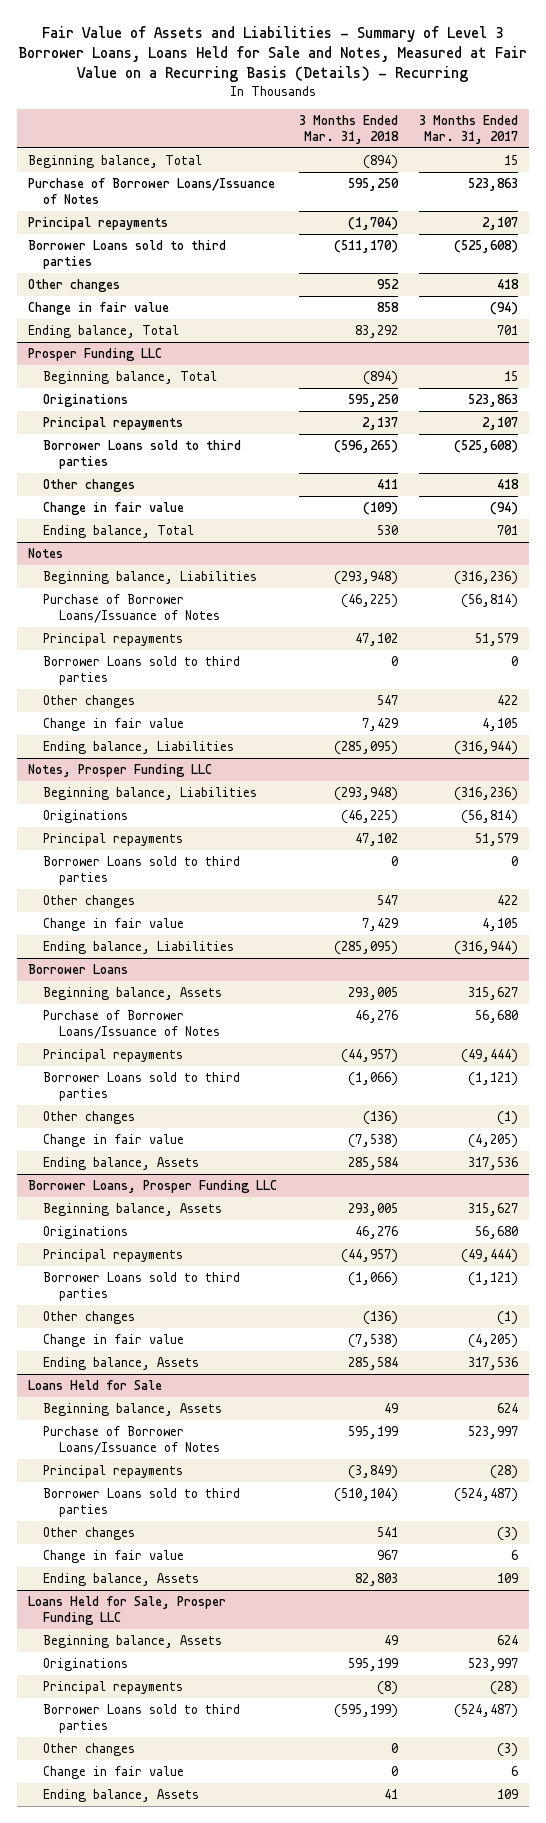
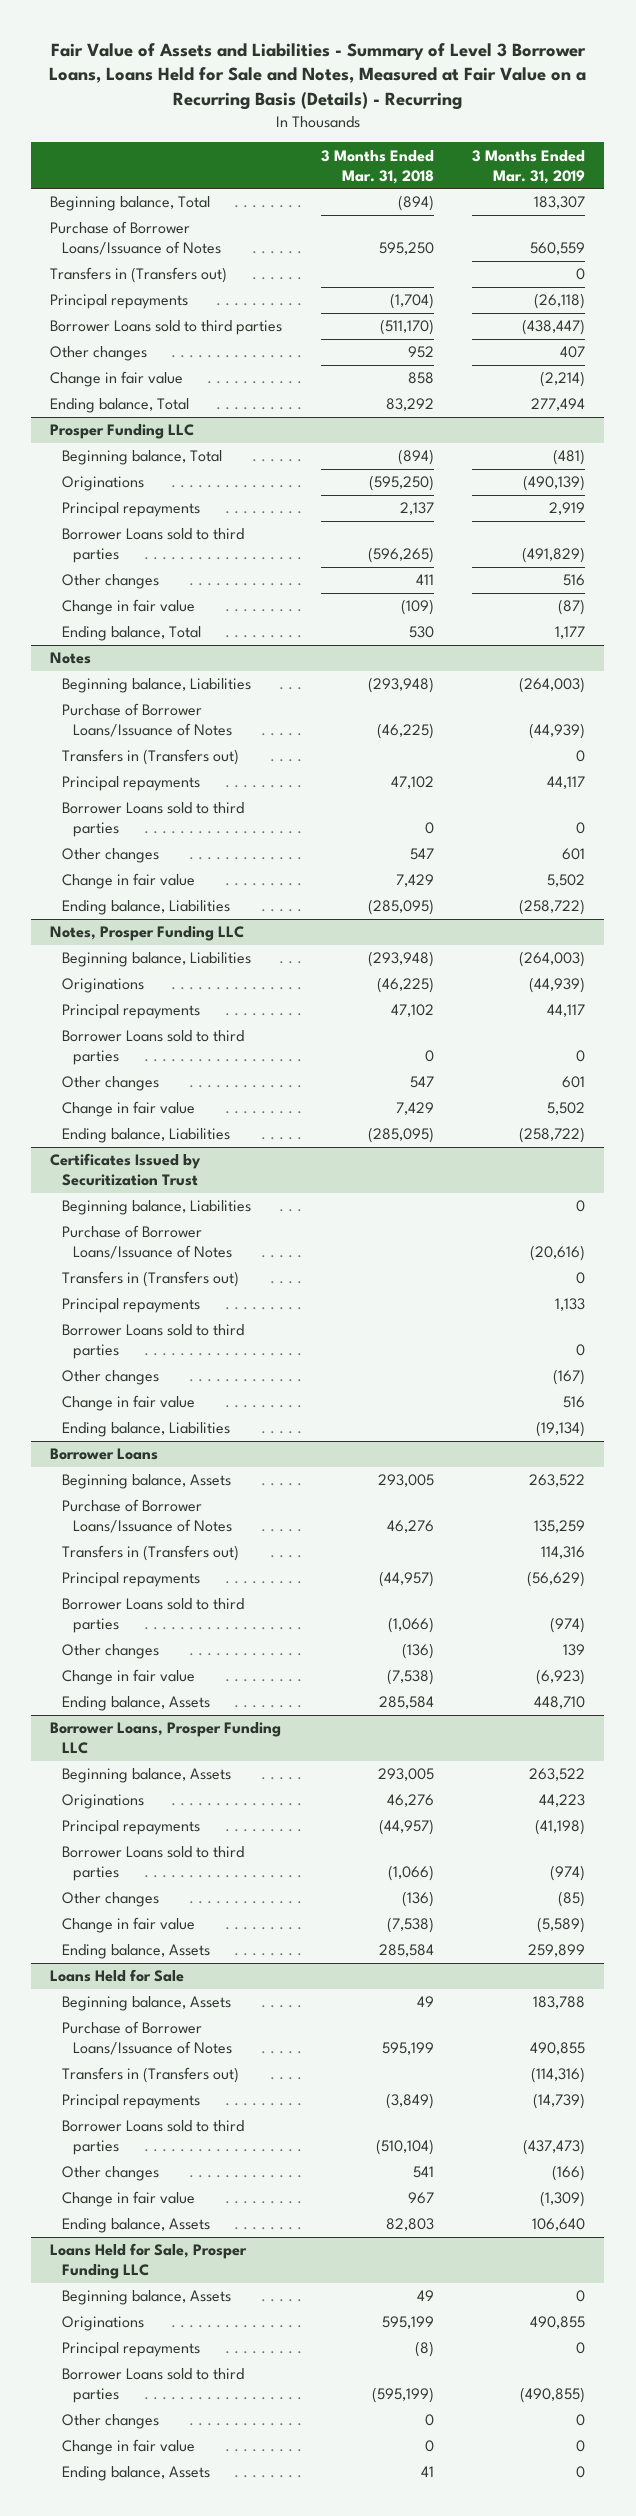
- | 3 Months Ended Mar. 31, 2018 | 3 Months Ended Mar. 31, 2017
+ | 3 Months Ended Mar. 31, 2018 | 3 Months Ended Mar. 31, 2019
+ Transfers in (Transfers out) | | 0
@ Prosper Funding LLC
- Originations | 595,250 | 523,863
+ Originations | (595,250) | (490,139)
@ Notes
+ Transfers in (Transfers out) | | 0
+ Certificates Issued by Securitization Trust
+ Beginning balance, Liabilities | | 0
+ Purchase of Borrower Loans/Issuance of Notes | | (20,616)
+ Transfers in (Transfers out) | | 0
+ Principal repayments | | 1,133
+ Borrower Loans sold to third parties | | 0
+ Other changes | | (167)
+ Change in fair value | | 516
+ Ending balance, Liabilities | | (19,134)
@ Borrower Loans
+ Transfers in (Transfers out) | | 114,316
@ Loans Held for Sale
+ Transfers in (Transfers out) | | (114,316)

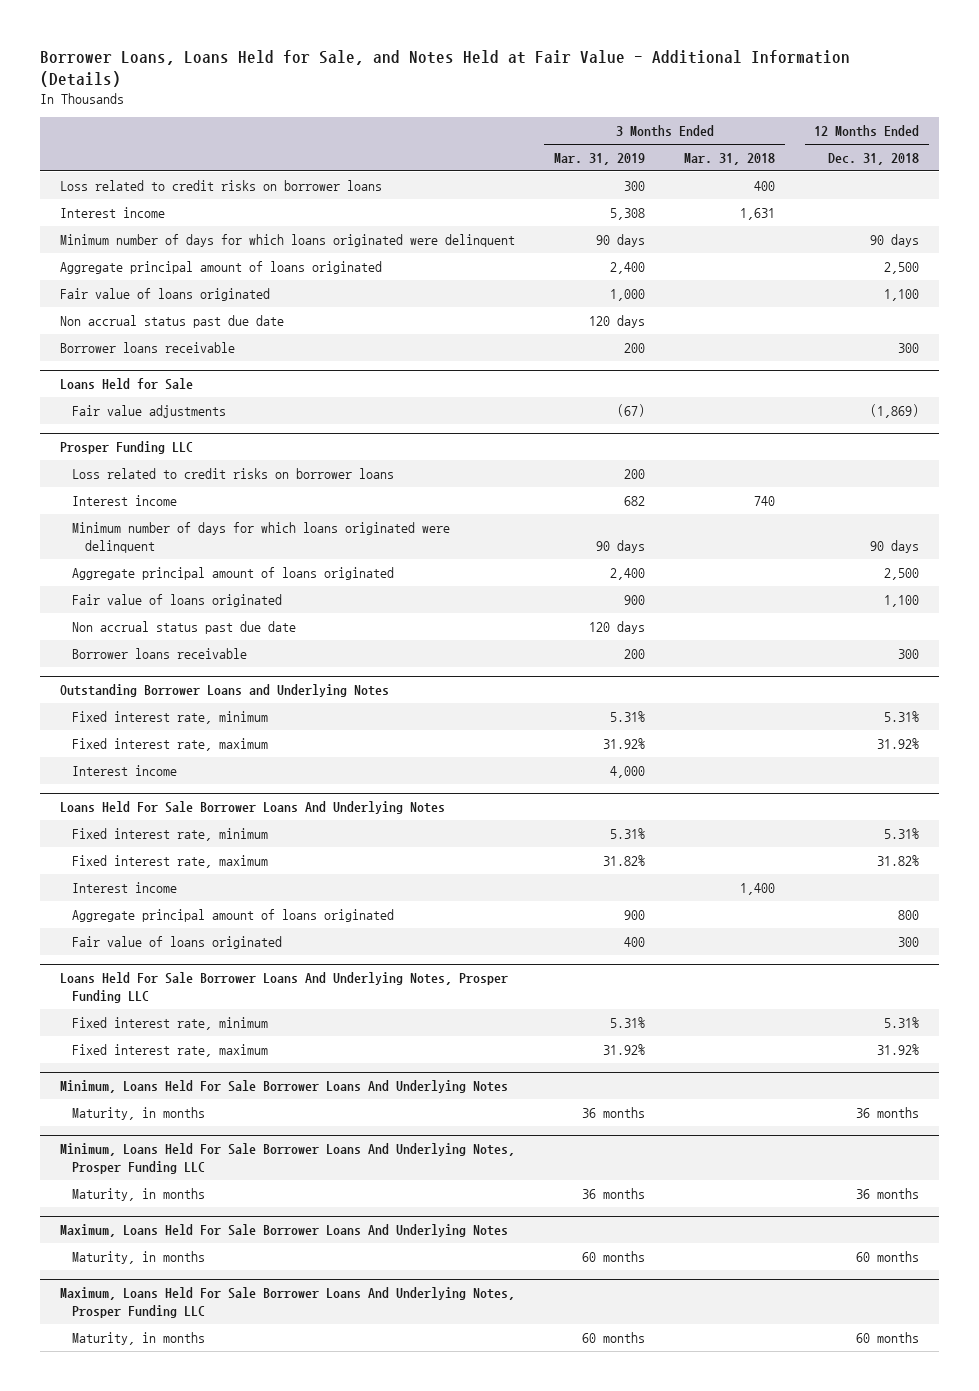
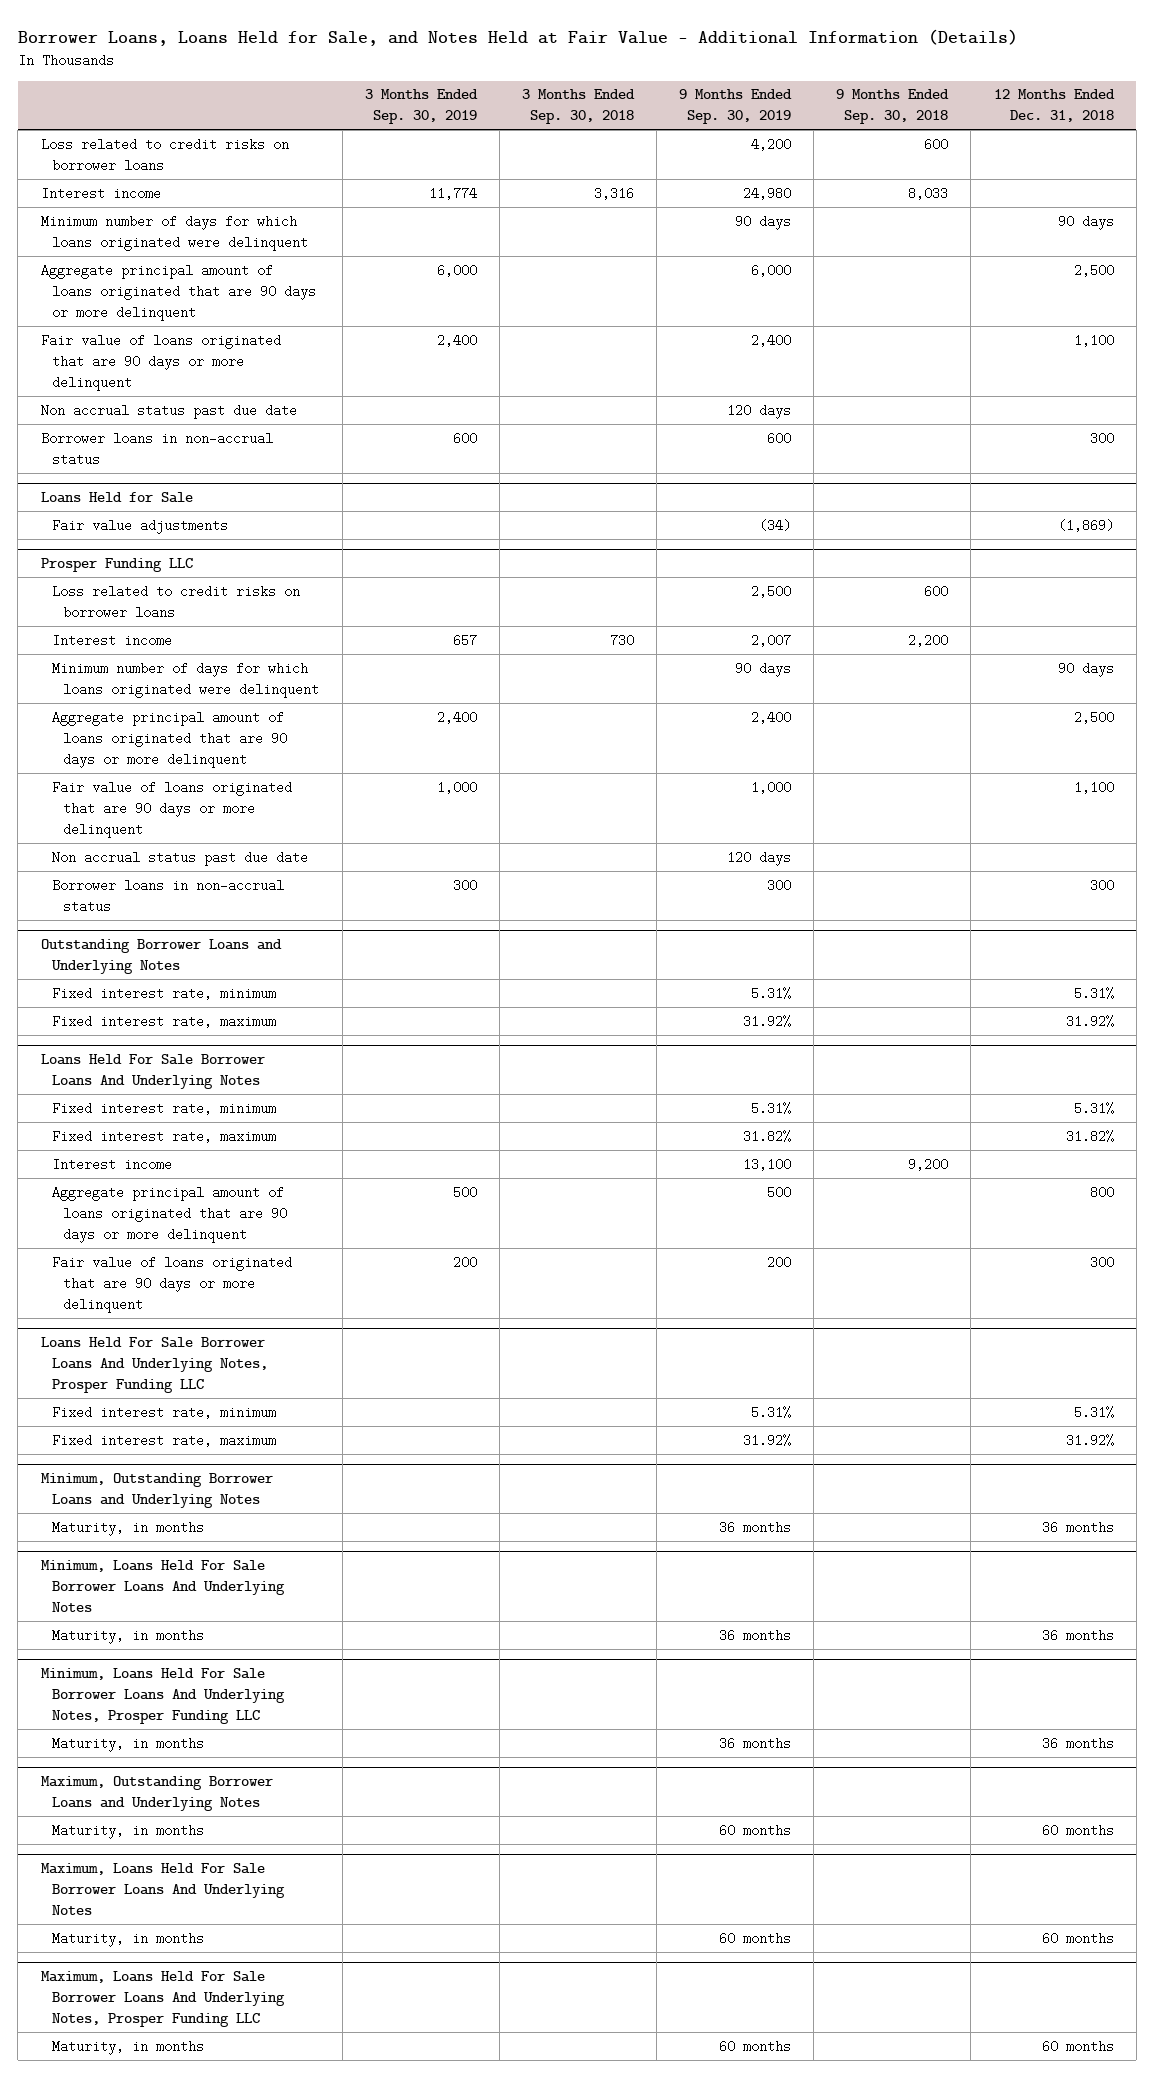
- | 3 Months Ended Mar. 31, 2019 | 3 Months Ended Mar. 31, 2018 | 12 Months Ended Dec. 31, 2018
+ | 3 Months Ended Sep. 30, 2019 | 3 Months Ended Sep. 30, 2018 | 9 Months Ended Sep. 30, 2019 | 9 Months Ended Sep. 30, 2018 | 12 Months Ended Dec. 31, 2018
- Aggregate principal amount of loans originated | 2,400 | | 2,500
- Fair value of loans originated | 1,000 | | 1,100
+ Aggregate principal amount of loans originated that are 90 days or more delinquent | 6,000 | | 6,000 | | 2,500
+ Fair value of loans originated that are 90 days or more delinquent | 2,400 | | 2,400 | | 1,100
- Borrower loans receivable | 200 | | 300
+ Borrower loans in non-accrual status | 600 | | 600 | | 300
@ Prosper Funding LLC
- Aggregate principal amount of loans originated | 2,400 | | 2,500
- Fair value of loans originated | 900 | | 1,100
+ Aggregate principal amount of loans originated that are 90 days or more delinquent | 2,400 | | 2,400 | | 2,500
+ Fair value of loans originated that are 90 days or more delinquent | 1,000 | | 1,000 | | 1,100
- Borrower loans receivable | 200 | | 300
+ Borrower loans in non-accrual status | 300 | | 300 | | 300
@ Outstanding Borrower Loans and Underlying Notes
- Interest income | 4,000 | |
@ Loans Held For Sale Borrower Loans And Underlying Notes
- Aggregate principal amount of loans originated | 900 | | 800
- Fair value of loans originated | 400 | | 300
+ Aggregate principal amount of loans originated that are 90 days or more delinquent | 500 | | 500 | | 800
+ Fair value of loans originated that are 90 days or more delinquent | 200 | | 200 | | 300
+ Minimum, Outstanding Borrower Loans and Underlying Notes
+ Maturity, in months | | | 36 months | | 36 months
+ Maximum, Outstanding Borrower Loans and Underlying Notes
+ Maturity, in months | | | 60 months | | 60 months

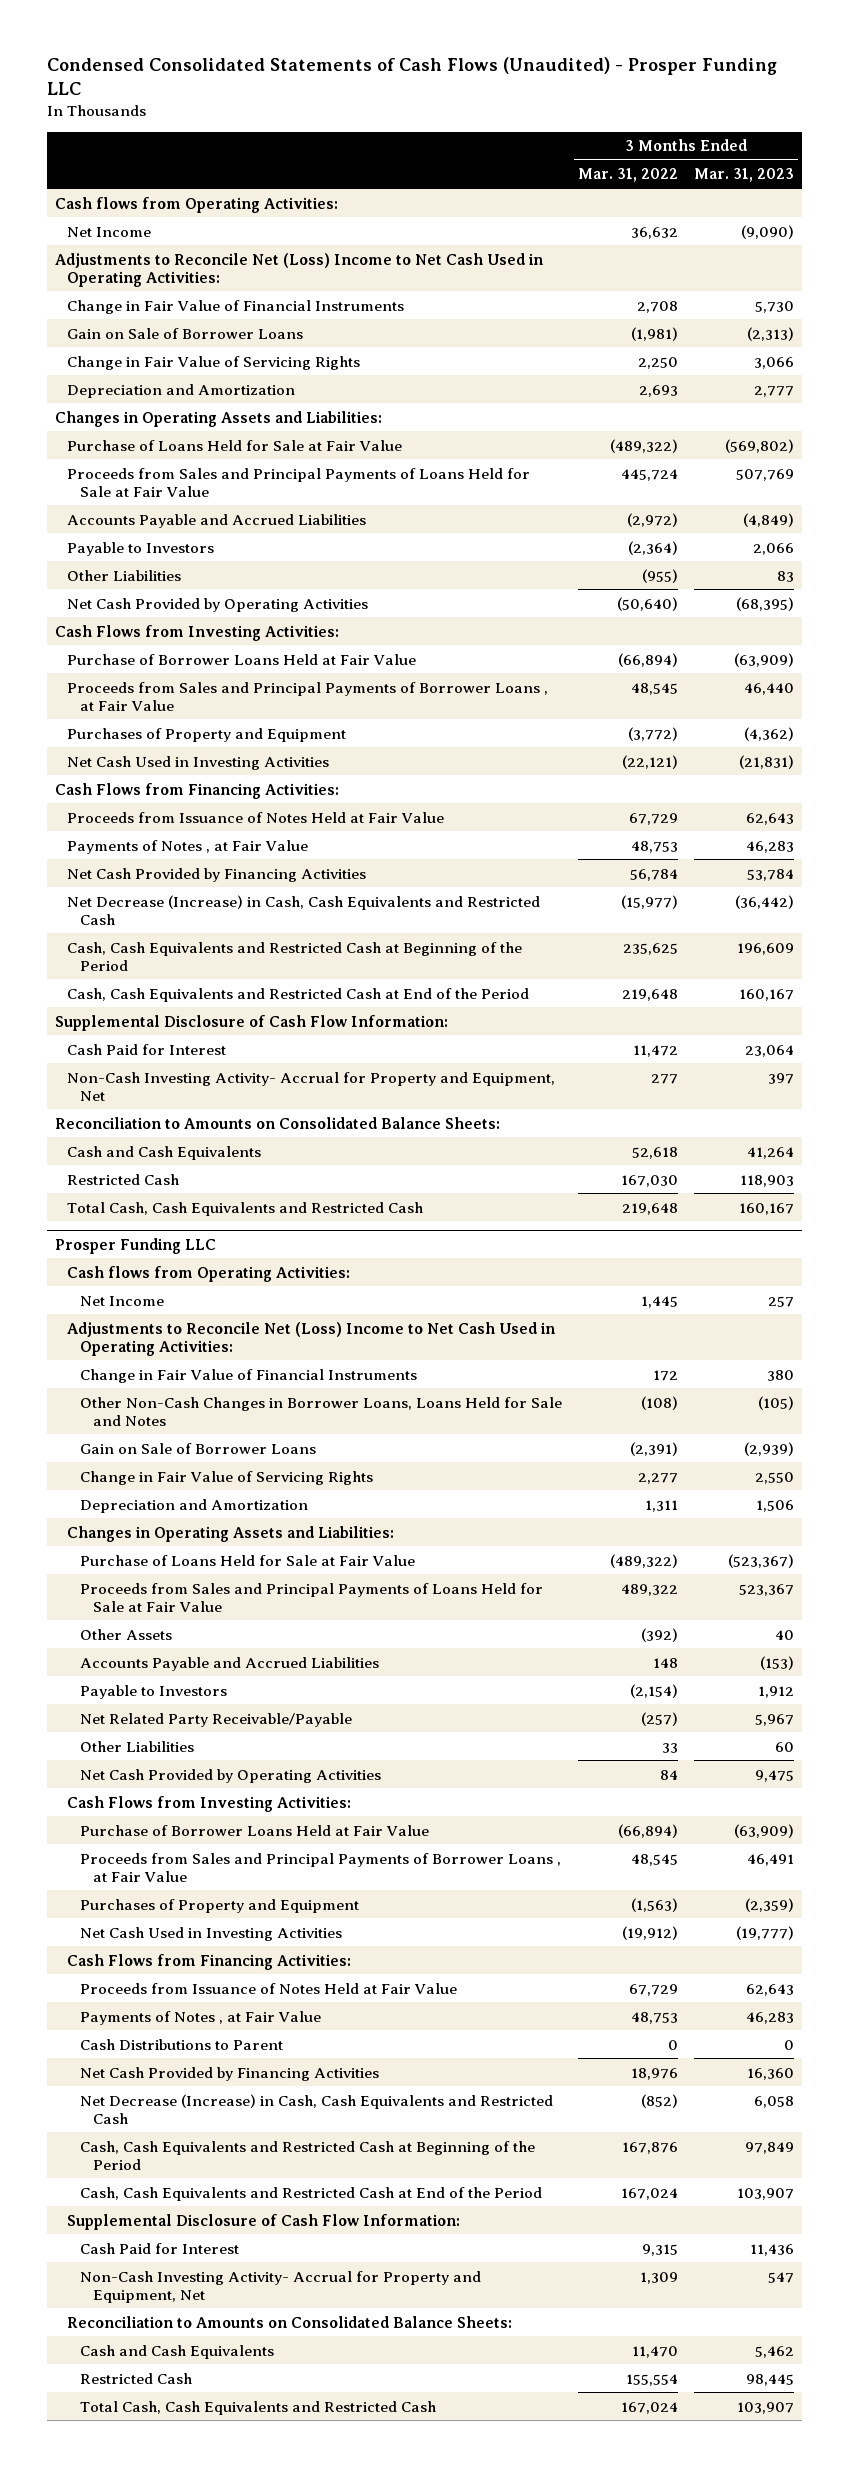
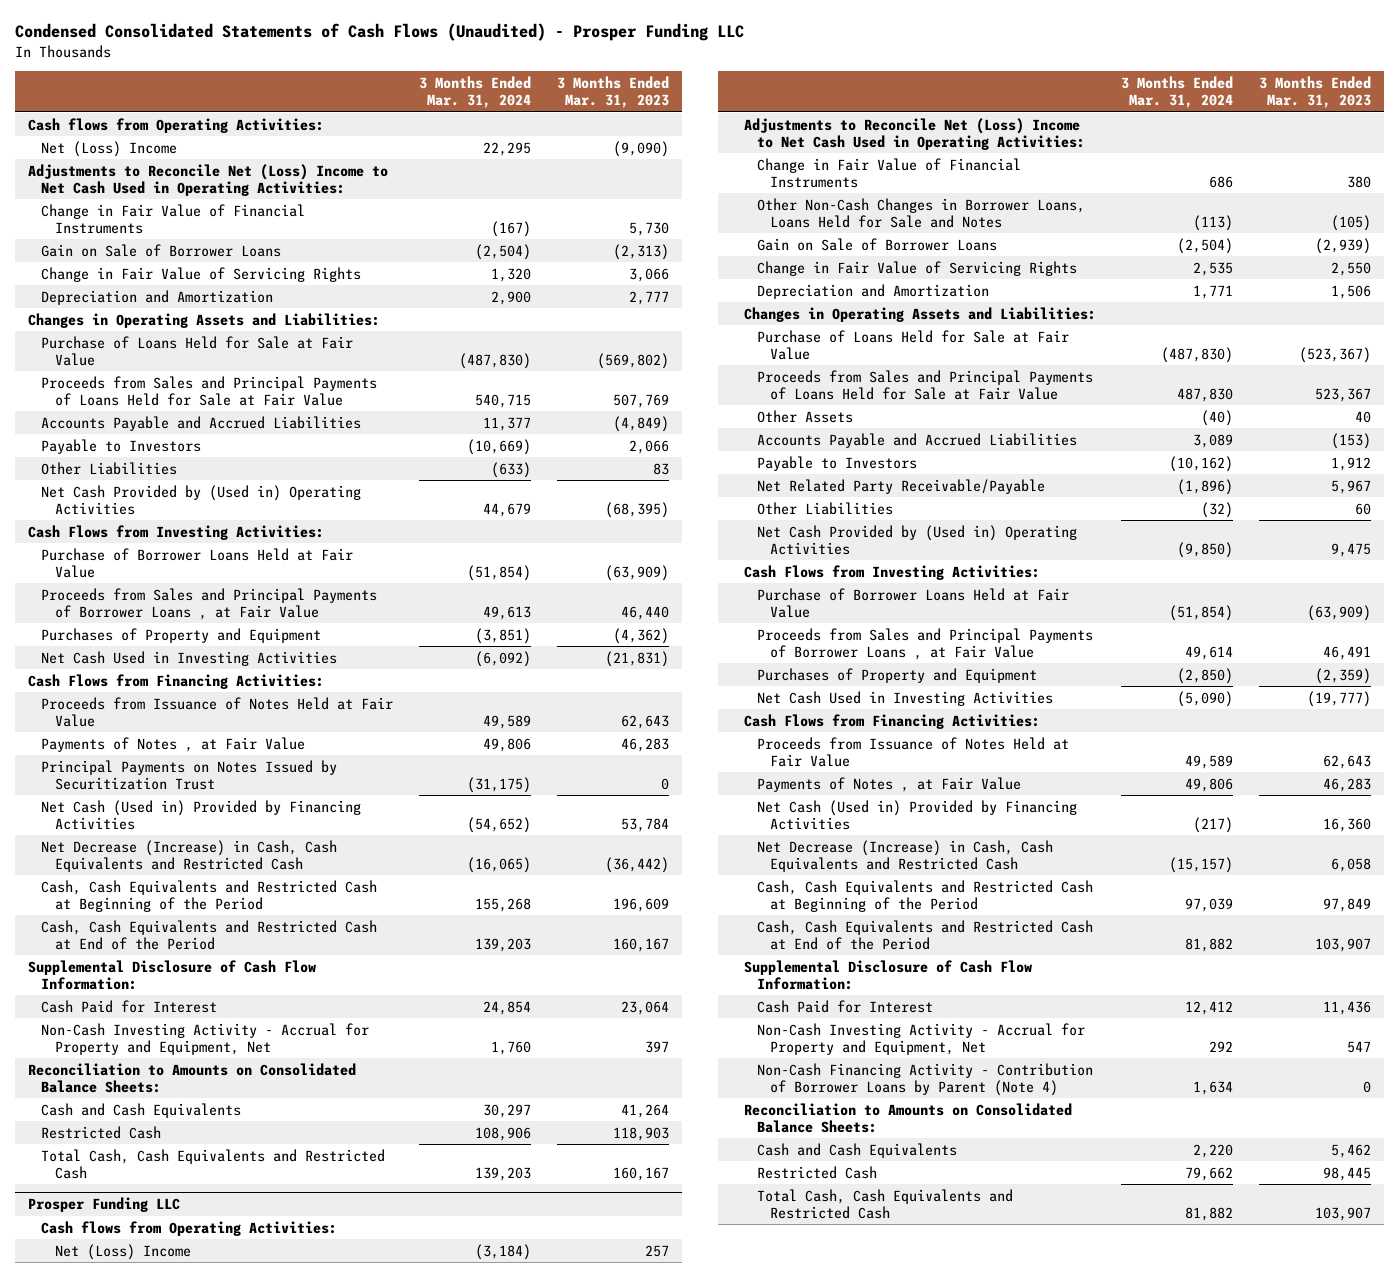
- | 3 Months Ended Mar. 31, 2022 | 3 Months Ended Mar. 31, 2023
+ | 3 Months Ended Mar. 31, 2024 | 3 Months Ended Mar. 31, 2023
- Net Income | 36,632 | (9,090)
+ Net (Loss) Income | 22,295 | (9,090)
- Net Cash Provided by Operating Activities | (50,640) | (68,395)
+ Net Cash Provided by (Used in) Operating Activities | 44,679 | (68,395)
- Net Cash Provided by Financing Activities | 56,784 | 53,784
+ Principal Payments on Notes Issued by Securitization Trust | (31,175) | 0
+ Net Cash (Used in) Provided by Financing Activities | (54,652) | 53,784
- Non-Cash Investing Activity- Accrual for Property and Equipment, Net | 277 | 397
+ Non-Cash Investing Activity - Accrual for Property and Equipment, Net | 1,760 | 397
@ Prosper Funding LLC
- Net Income | 1,445 | 257
+ Net (Loss) Income | (3,184) | 257
- Net Cash Provided by Operating Activities | 84 | 9,475
+ Net Cash Provided by (Used in) Operating Activities | (9,850) | 9,475
- Cash Distributions to Parent | 0 | 0
- Net Cash Provided by Financing Activities | 18,976 | 16,360
+ Net Cash (Used in) Provided by Financing Activities | (217) | 16,360
- Non-Cash Investing Activity- Accrual for Property and Equipment, Net | 1,309 | 547
+ Non-Cash Investing Activity - Accrual for Property and Equipment, Net | 292 | 547
+ Non-Cash Financing Activity - Contribution of Borrower Loans by Parent (Note 4) | 1,634 | 0

